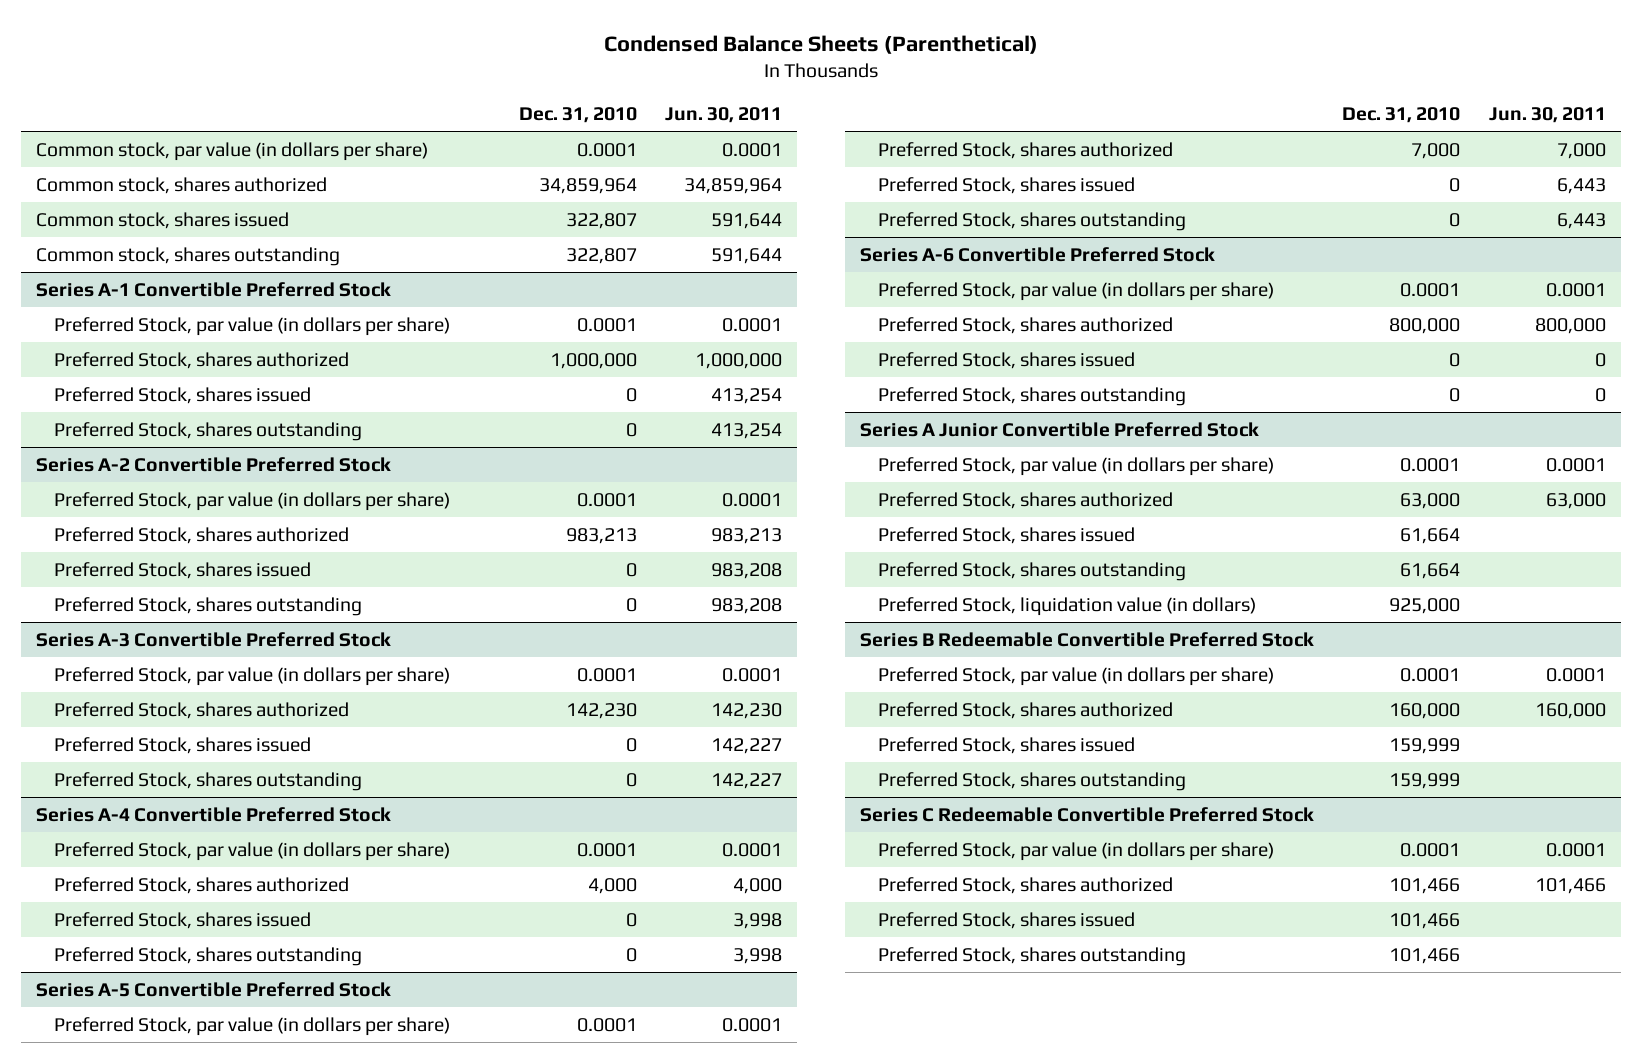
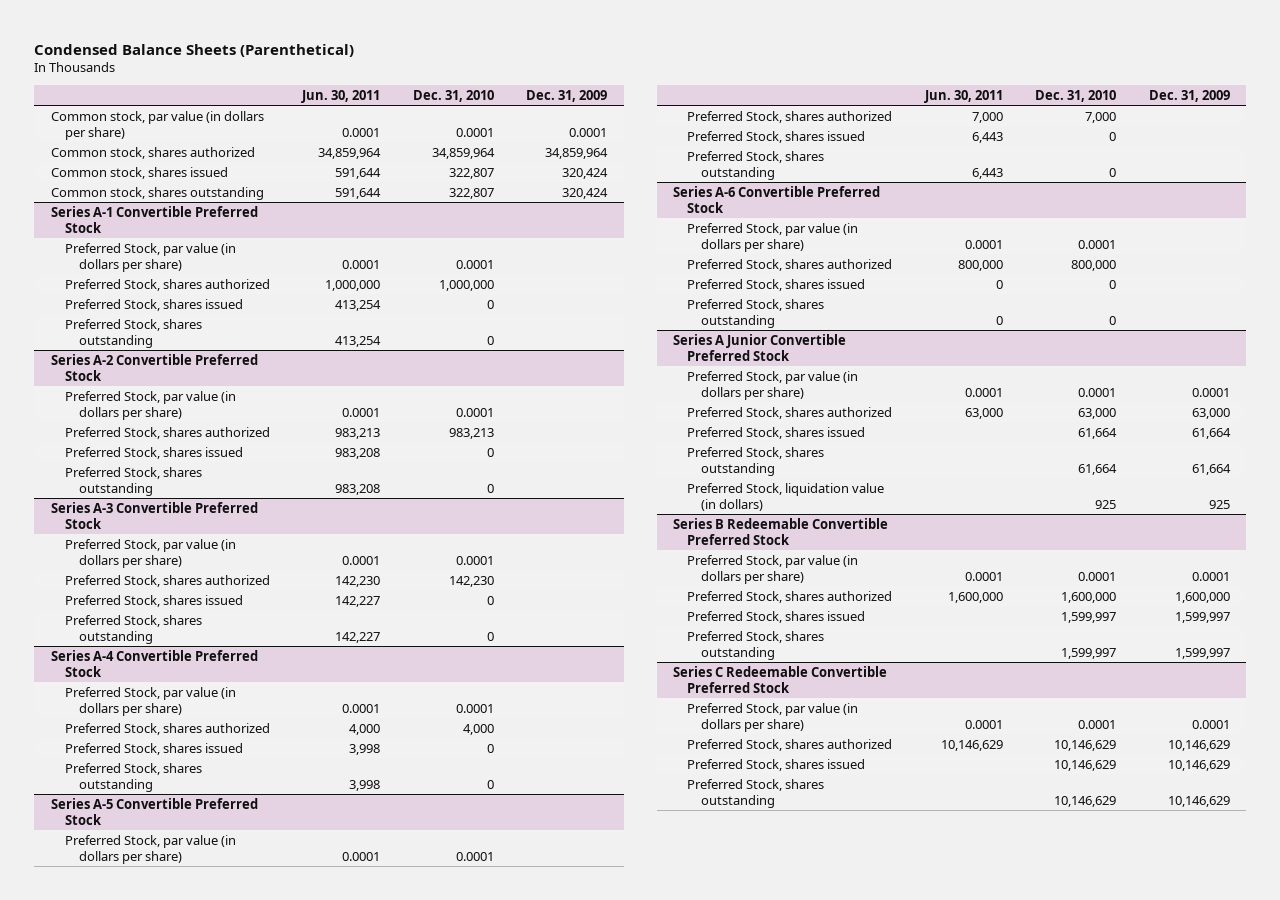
- | Dec. 31, 2010 | Jun. 30, 2011
+ | Jun. 30, 2011 | Dec. 31, 2010 | Dec. 31, 2009
@ Series A Junior Convertible Preferred Stock
- Preferred Stock, liquidation value (in dollars) | 925,000 |
+ Preferred Stock, liquidation value (in dollars) | | 925 | 925
@ Series B Redeemable Convertible Preferred Stock
- Preferred Stock, shares authorized | 160,000 | 160,000
- Preferred Stock, shares issued | 159,999 |
- Preferred Stock, shares outstanding | 159,999 |
+ Preferred Stock, shares authorized | 1,600,000 | 1,600,000 | 1,600,000
+ Preferred Stock, shares issued | | 1,599,997 | 1,599,997
+ Preferred Stock, shares outstanding | | 1,599,997 | 1,599,997
@ Series C Redeemable Convertible Preferred Stock
- Preferred Stock, shares authorized | 101,466 | 101,466
- Preferred Stock, shares issued | 101,466 |
- Preferred Stock, shares outstanding | 101,466 |
+ Preferred Stock, shares authorized | 10,146,629 | 10,146,629 | 10,146,629
+ Preferred Stock, shares issued | | 10,146,629 | 10,146,629
+ Preferred Stock, shares outstanding | | 10,146,629 | 10,146,629

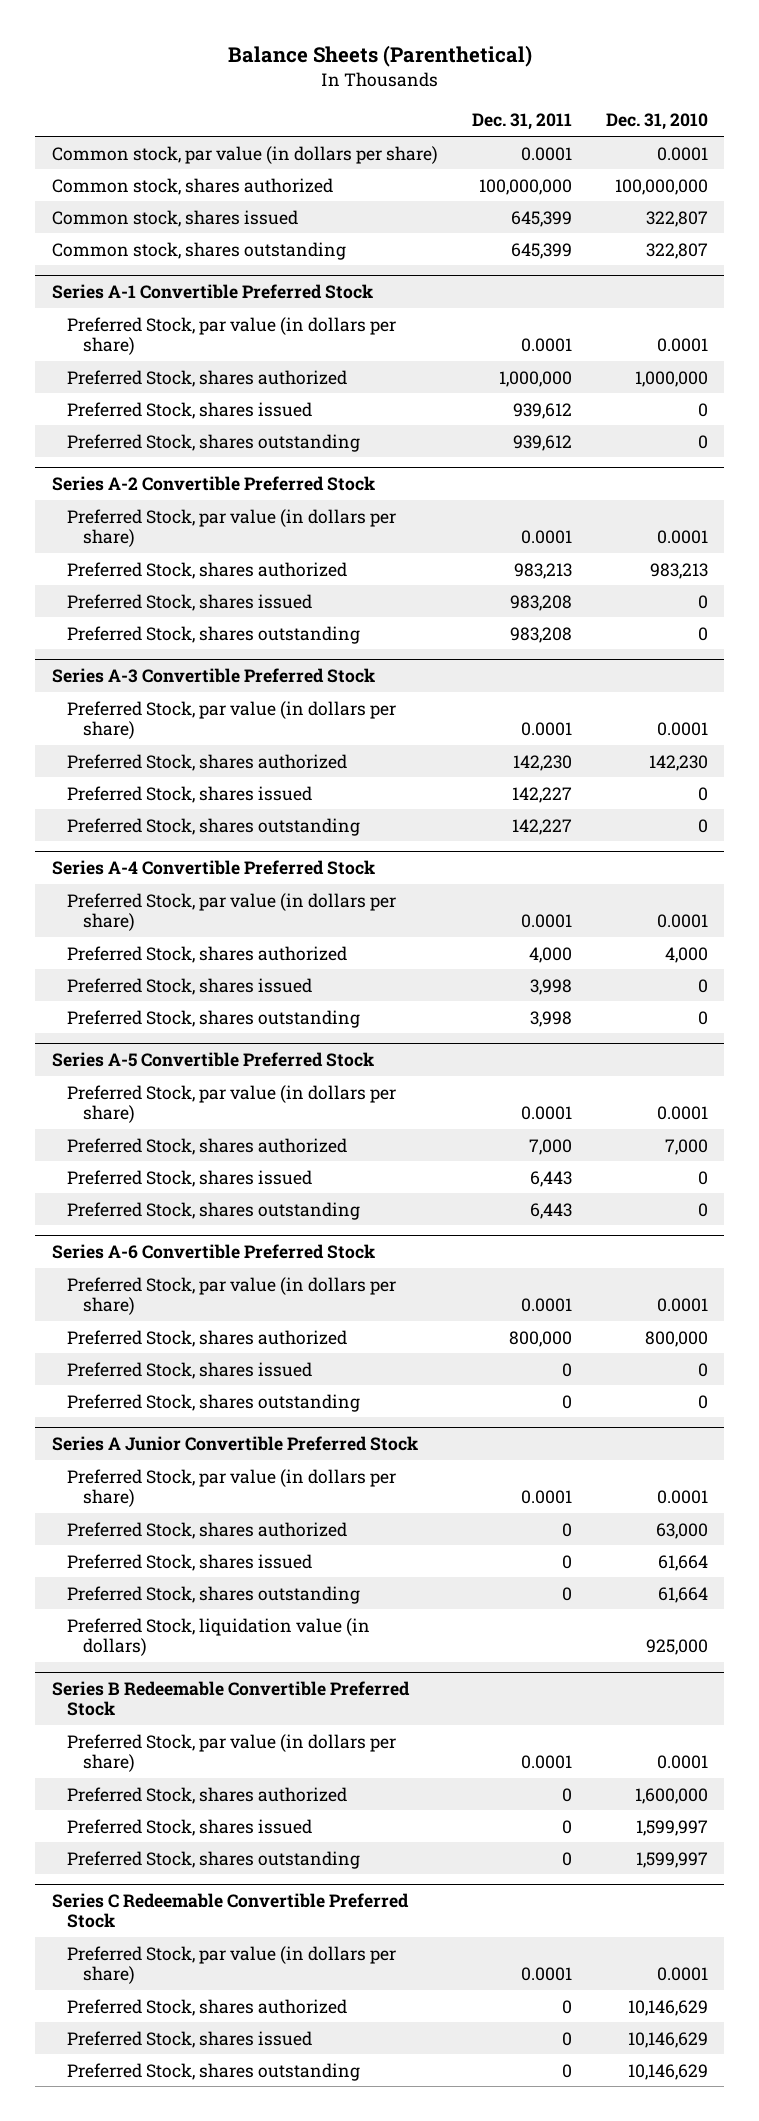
- Condensed Balance Sheets (Parenthetical)
+ Balance Sheets (Parenthetical)
- | Jun. 30, 2011 | Dec. 31, 2010 | Dec. 31, 2009
+ | Dec. 31, 2011 | Dec. 31, 2010
- Common stock, shares authorized | 34,859,964 | 34,859,964 | 34,859,964
+ Common stock, shares authorized | 100,000,000 | 100,000,000
@ Series A Junior Convertible Preferred Stock
- Preferred Stock, liquidation value (in dollars) | | 925 | 925
+ Preferred Stock, liquidation value (in dollars) | | 925,000

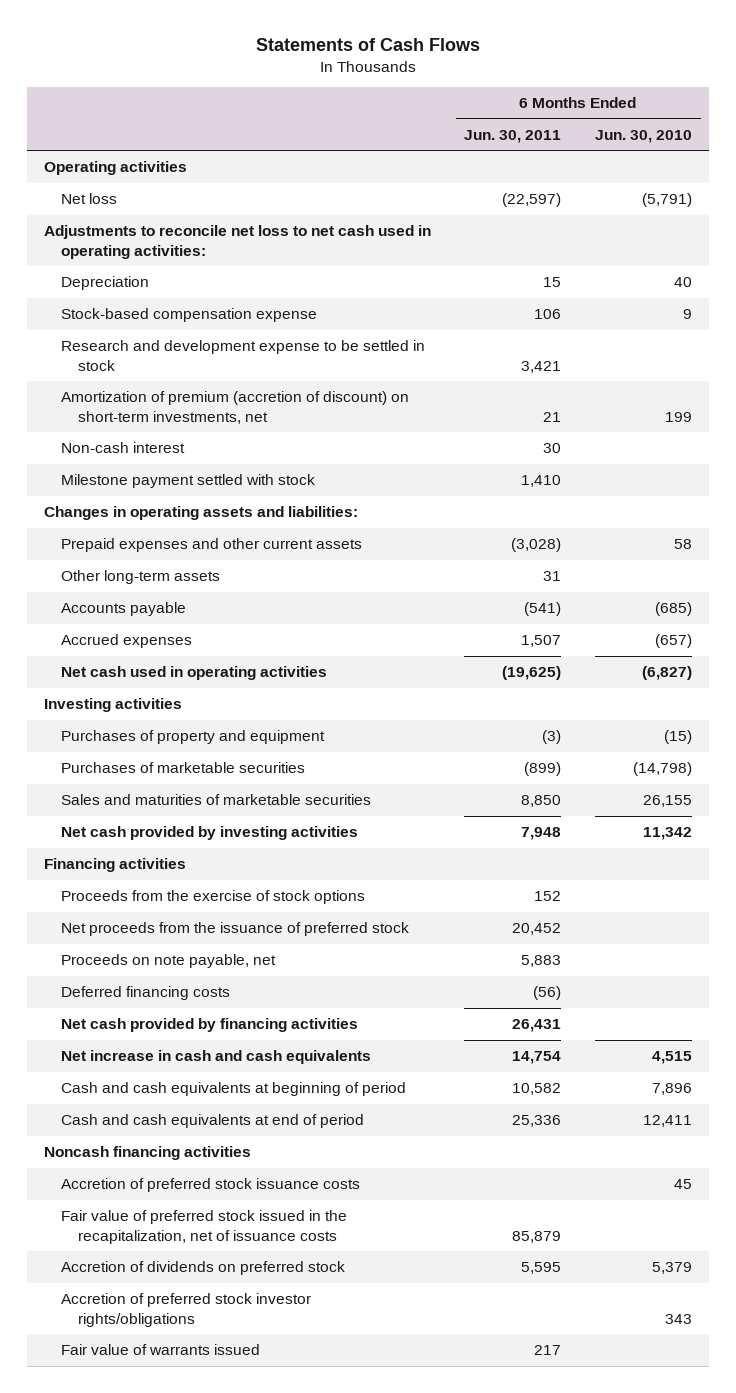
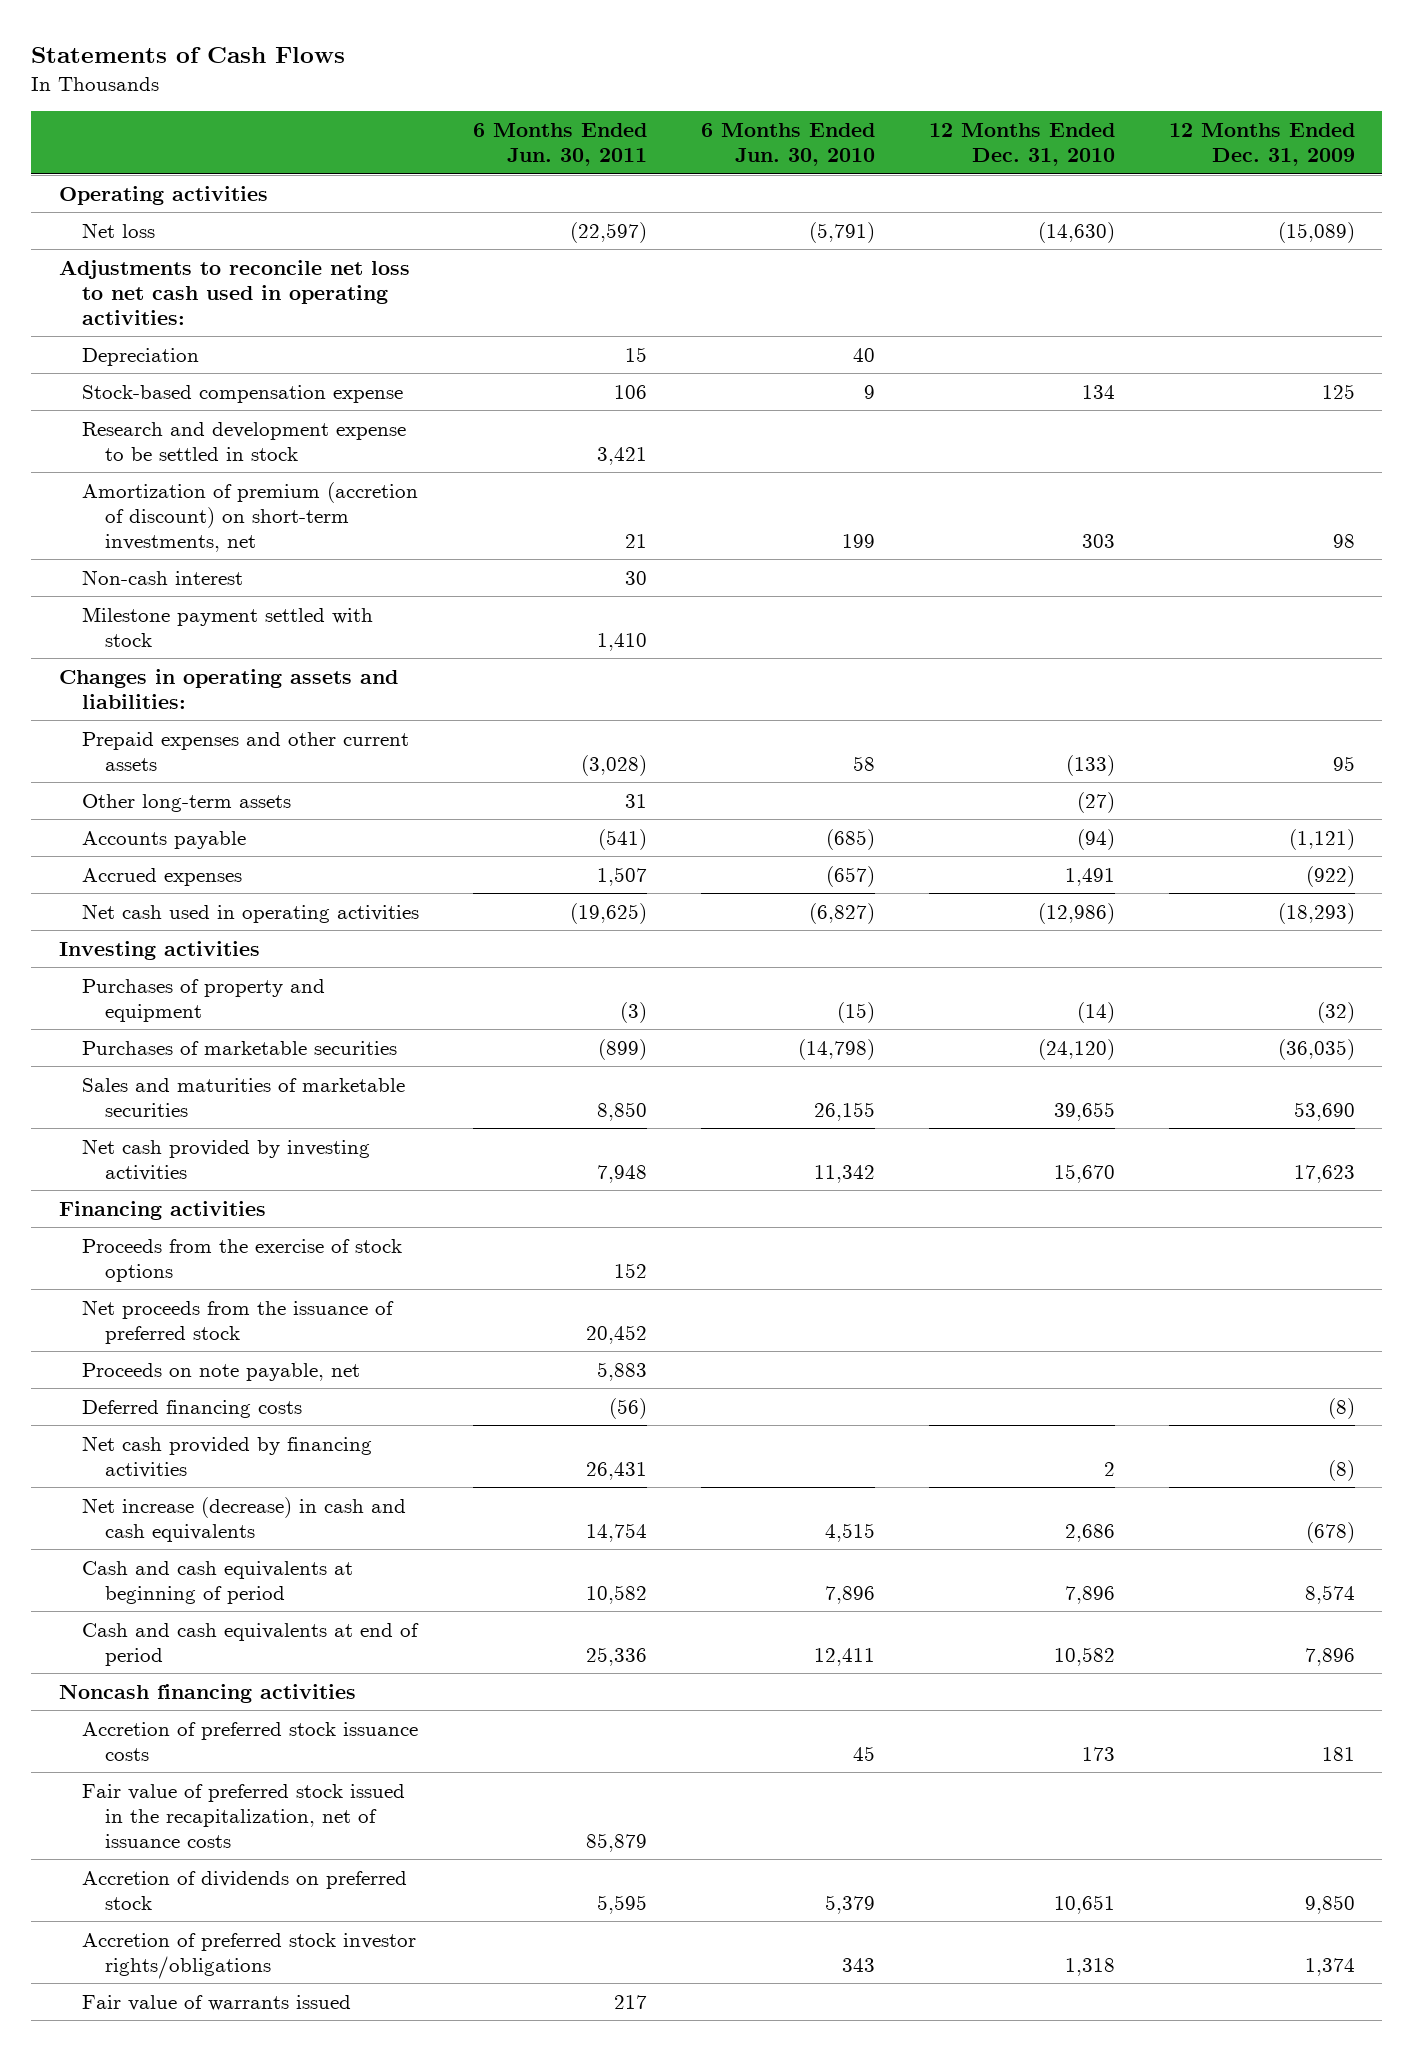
- | 6 Months Ended Jun. 30, 2011 | 6 Months Ended Jun. 30, 2010
+ | 6 Months Ended Jun. 30, 2011 | 6 Months Ended Jun. 30, 2010 | 12 Months Ended Dec. 31, 2010 | 12 Months Ended Dec. 31, 2009
- Net increase in cash and cash equivalents | 14,754 | 4,515
+ Net increase (decrease) in cash and cash equivalents | 14,754 | 4,515 | 2,686 | (678)

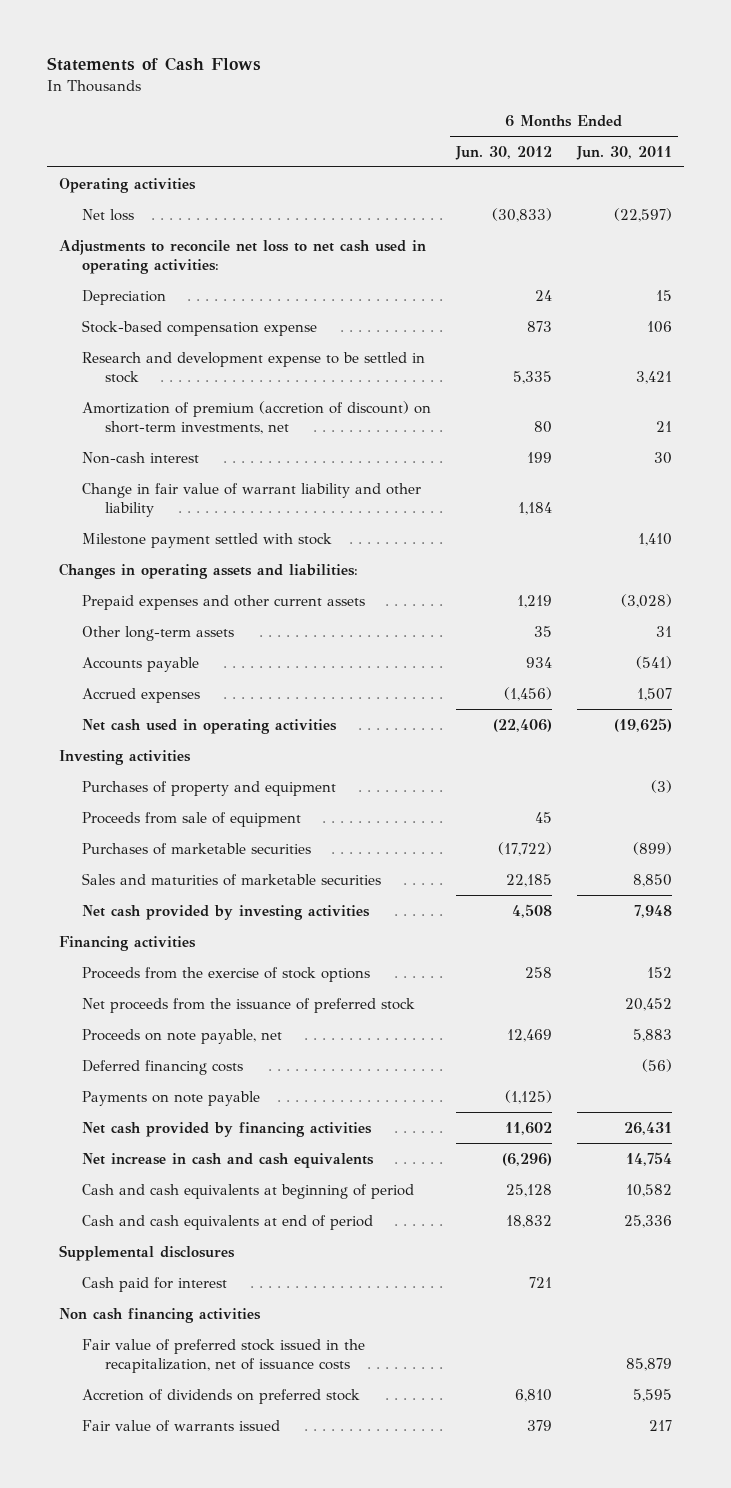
- | 6 Months Ended Jun. 30, 2011 | 6 Months Ended Jun. 30, 2010 | 12 Months Ended Dec. 31, 2010 | 12 Months Ended Dec. 31, 2009
+ | 6 Months Ended Jun. 30, 2012 | 6 Months Ended Jun. 30, 2011
+ Change in fair value of warrant liability and other liability | 1,184 |
+ Proceeds from sale of equipment | 45 |
+ Payments on note payable | (1,125) |
- Net increase (decrease) in cash and cash equivalents | 14,754 | 4,515 | 2,686 | (678)
+ Net increase in cash and cash equivalents | (6,296) | 14,754
- Noncash financing activities
- Accretion of preferred stock issuance costs | | 45 | 173 | 181
+ Supplemental disclosures
+ Cash paid for interest | 721 |
+ Non cash financing activities
- Accretion of preferred stock investor rights/obligations | | 343 | 1,318 | 1,374

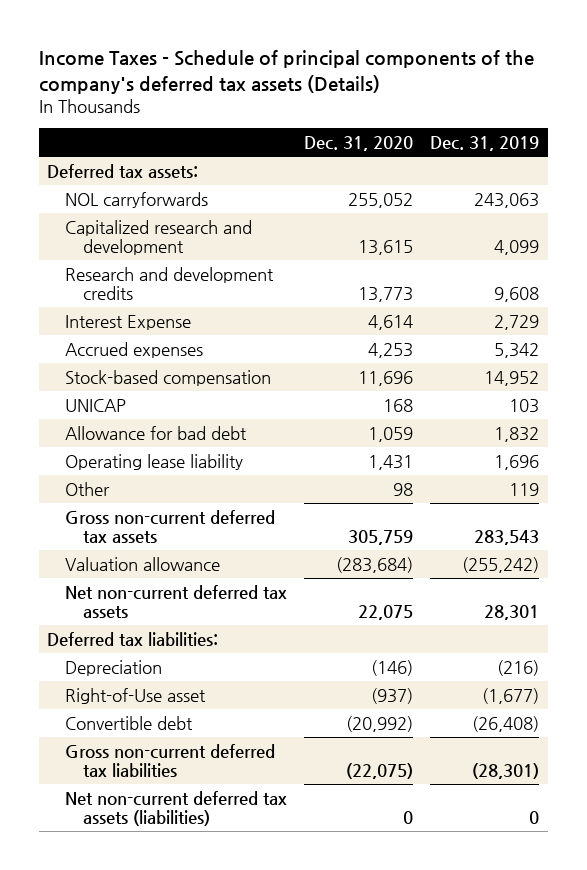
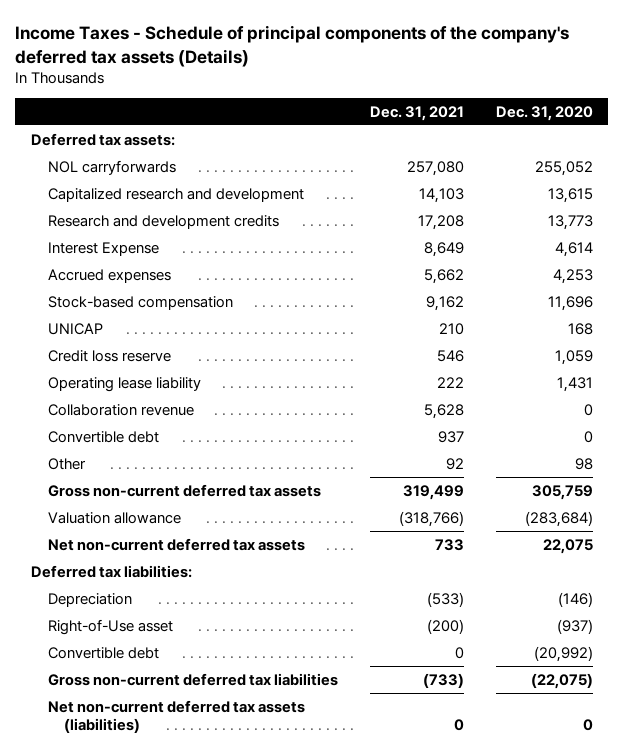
- | Dec. 31, 2020 | Dec. 31, 2019
+ | Dec. 31, 2021 | Dec. 31, 2020
- Allowance for bad debt | 1,059 | 1,832
+ Credit loss reserve | 546 | 1,059
+ Collaboration revenue | 5,628 | 0
+ Convertible debt | 937 | 0

